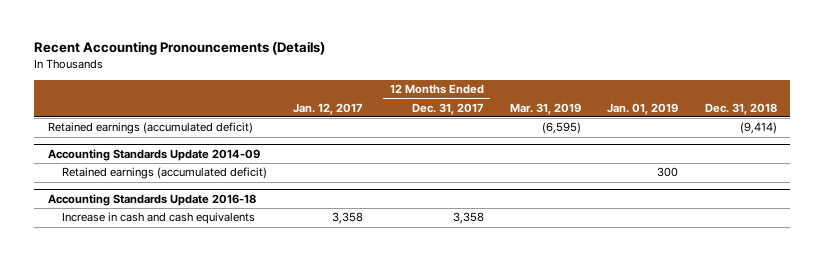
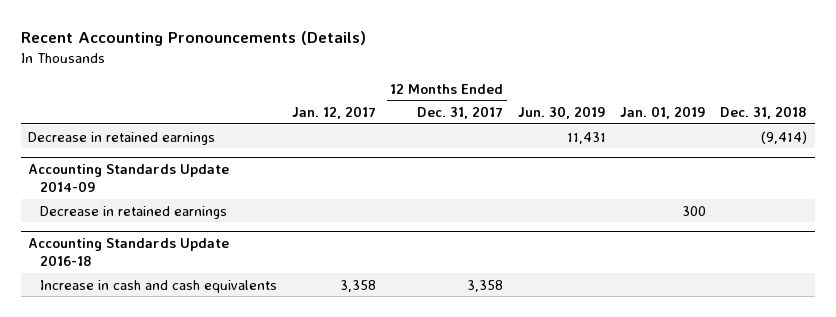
- | Jan. 12, 2017 | 12 Months Ended Dec. 31, 2017 | Mar. 31, 2019 | Jan. 01, 2019 | Dec. 31, 2018
+ | Jan. 12, 2017 | 12 Months Ended Dec. 31, 2017 | Jun. 30, 2019 | Jan. 01, 2019 | Dec. 31, 2018
- Retained earnings (accumulated deficit) | | | (6,595) | | (9,414)
+ Decrease in retained earnings | | | 11,431 | | (9,414)
@ Accounting Standards Update 2014-09
- Retained earnings (accumulated deficit) | | | | 300 |
+ Decrease in retained earnings | | | | 300 |

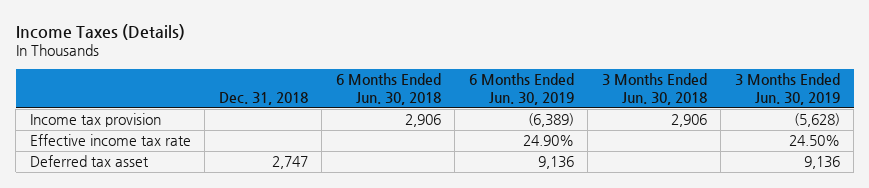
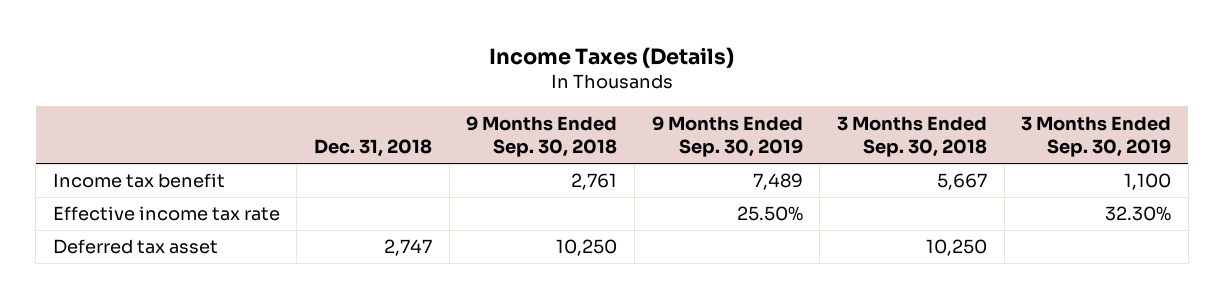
- | Dec. 31, 2018 | 6 Months Ended Jun. 30, 2018 | 6 Months Ended Jun. 30, 2019 | 3 Months Ended Jun. 30, 2018 | 3 Months Ended Jun. 30, 2019
+ | Dec. 31, 2018 | 9 Months Ended Sep. 30, 2018 | 9 Months Ended Sep. 30, 2019 | 3 Months Ended Sep. 30, 2018 | 3 Months Ended Sep. 30, 2019
- Income tax provision | | 2,906 | (6,389) | 2,906 | (5,628)
+ Income tax benefit | | 2,761 | 7,489 | 5,667 | 1,100

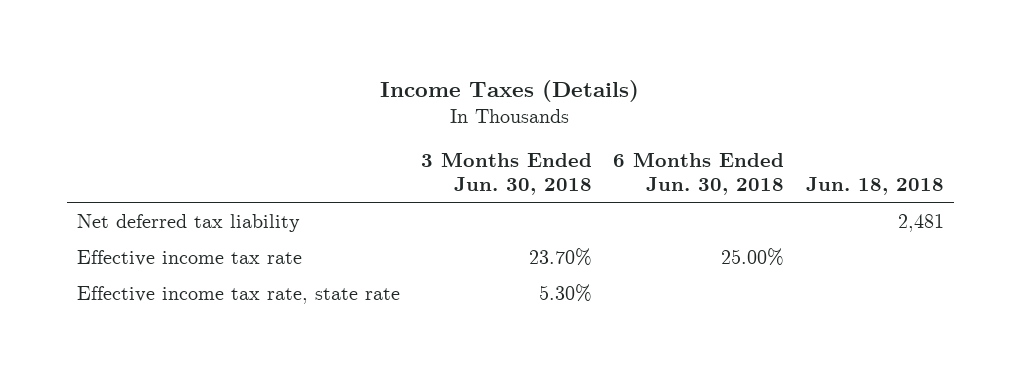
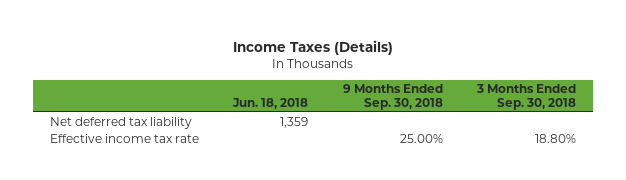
- | 3 Months Ended Jun. 30, 2018 | 6 Months Ended Jun. 30, 2018 | Jun. 18, 2018
+ | Jun. 18, 2018 | 9 Months Ended Sep. 30, 2018 | 3 Months Ended Sep. 30, 2018
- Net deferred tax liability | | | 2,481
+ Net deferred tax liability | 1,359 | |
- Effective income tax rate, state rate | 5.30% | |

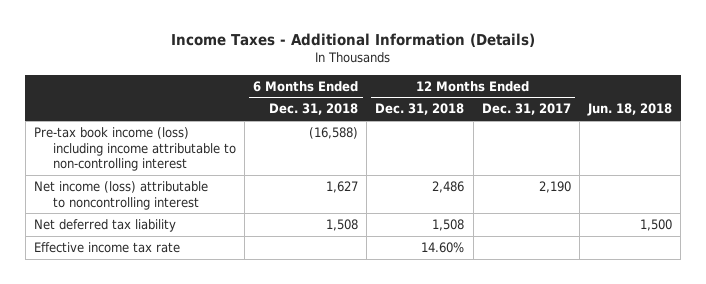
- Income Taxes (Details)
+ Income Taxes - Additional Information (Details)
- | Jun. 18, 2018 | 9 Months Ended Sep. 30, 2018 | 3 Months Ended Sep. 30, 2018
+ | 6 Months Ended Dec. 31, 2018 | 12 Months Ended Dec. 31, 2018 | 12 Months Ended Dec. 31, 2017 | Jun. 18, 2018
- Net deferred tax liability | 1,359 | |
+ Pre-tax book income (loss) including income attributable to non-controlling interest | (16,588) | | |
+ Net income (loss) attributable to noncontrolling interest | 1,627 | 2,486 | 2,190 |
+ Net deferred tax liability | 1,508 | 1,508 | | 1,500

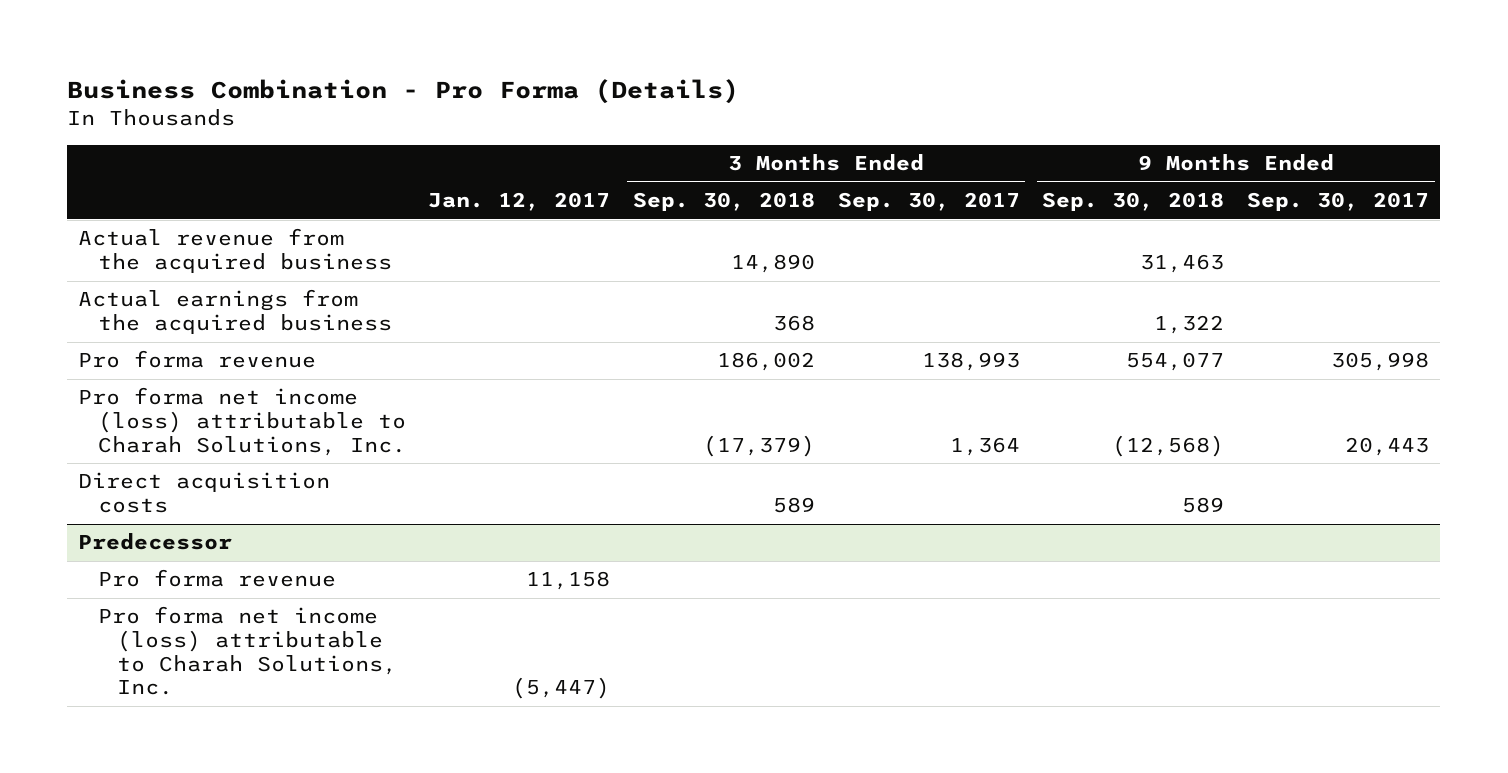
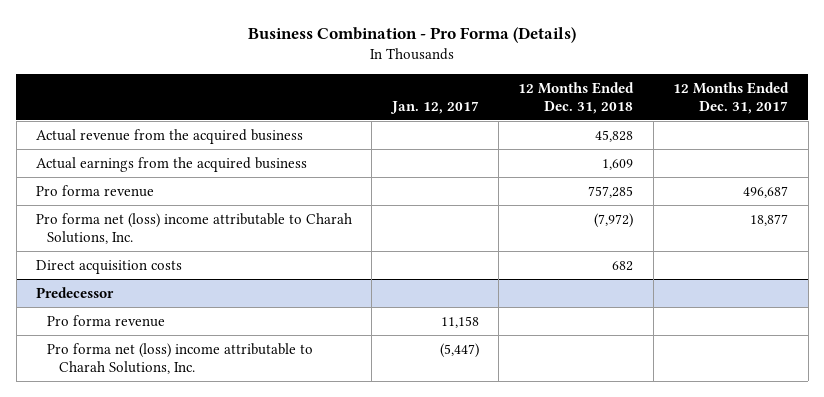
- | Jan. 12, 2017 | 3 Months Ended Sep. 30, 2018 | 3 Months Ended Sep. 30, 2017 | 9 Months Ended Sep. 30, 2018 | 9 Months Ended Sep. 30, 2017
+ | Jan. 12, 2017 | 12 Months Ended Dec. 31, 2018 | 12 Months Ended Dec. 31, 2017
- Pro forma net income (loss) attributable to Charah Solutions, Inc. | | (17,379) | 1,364 | (12,568) | 20,443
+ Pro forma net (loss) income attributable to Charah Solutions, Inc. | | (7,972) | 18,877
@ Predecessor
- Pro forma net income (loss) attributable to Charah Solutions, Inc. | (5,447) | | | |
+ Pro forma net (loss) income attributable to Charah Solutions, Inc. | (5,447) | |

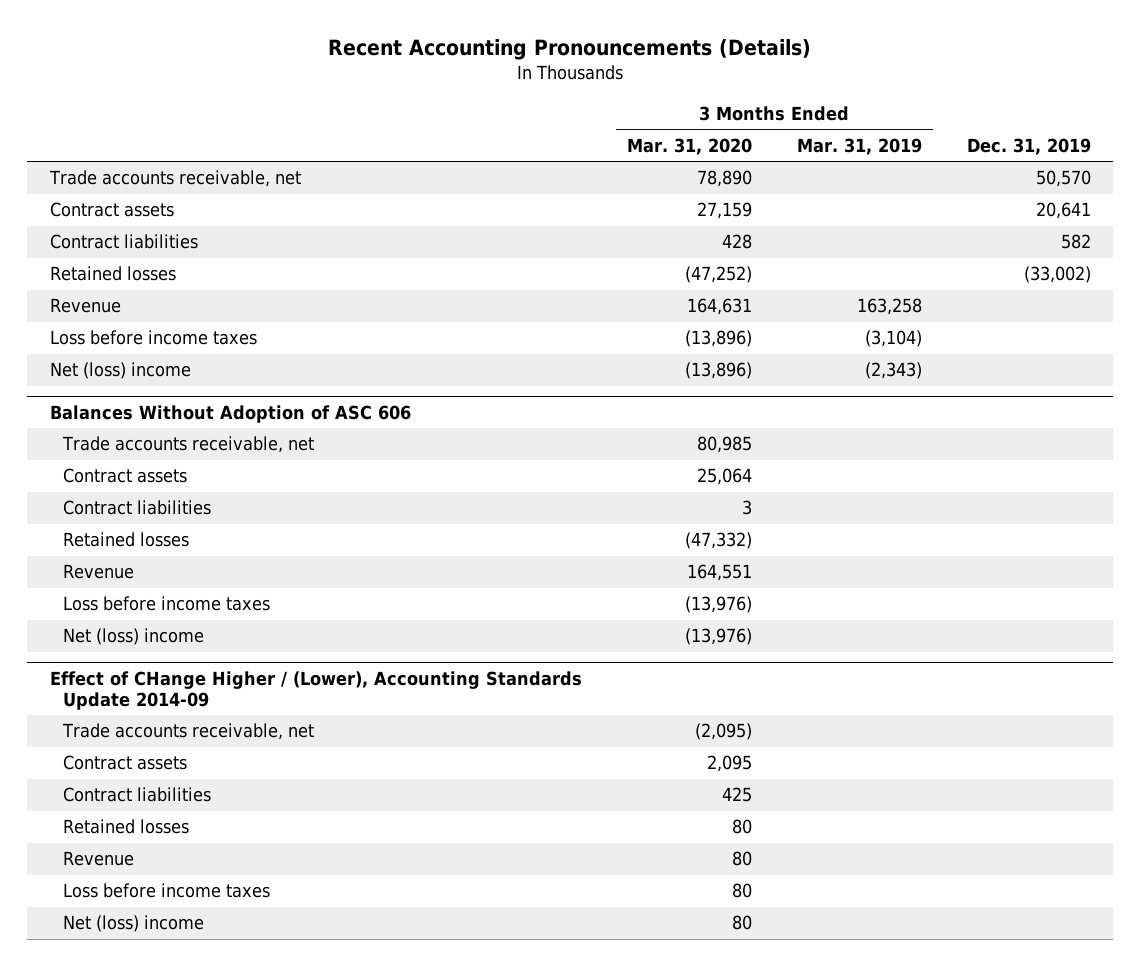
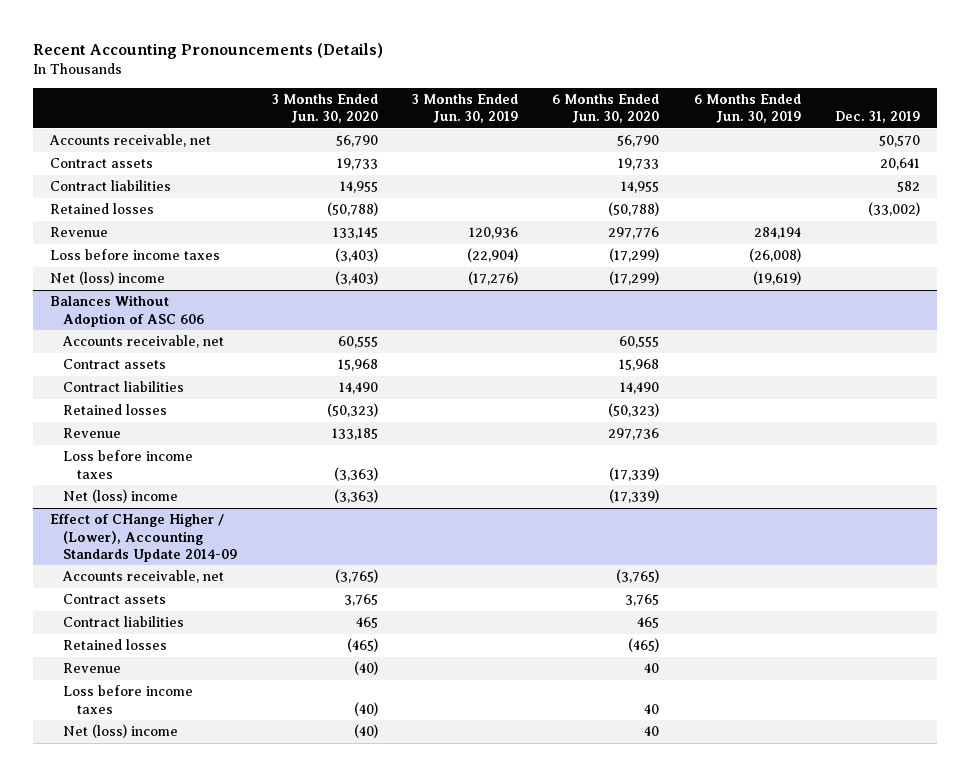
- | 3 Months Ended Mar. 31, 2020 | 3 Months Ended Mar. 31, 2019 | Dec. 31, 2019
+ | 3 Months Ended Jun. 30, 2020 | 3 Months Ended Jun. 30, 2019 | 6 Months Ended Jun. 30, 2020 | 6 Months Ended Jun. 30, 2019 | Dec. 31, 2019
- Trade accounts receivable, net | 78,890 | | 50,570
+ Accounts receivable, net | 56,790 | | 56,790 | | 50,570
@ Balances Without Adoption of ASC 606
- Trade accounts receivable, net | 80,985 | |
+ Accounts receivable, net | 60,555 | | 60,555 | |
@ Effect of CHange Higher / (Lower), Accounting Standards Update 2014-09
- Trade accounts receivable, net | (2,095) | |
+ Accounts receivable, net | (3,765) | | (3,765) | |

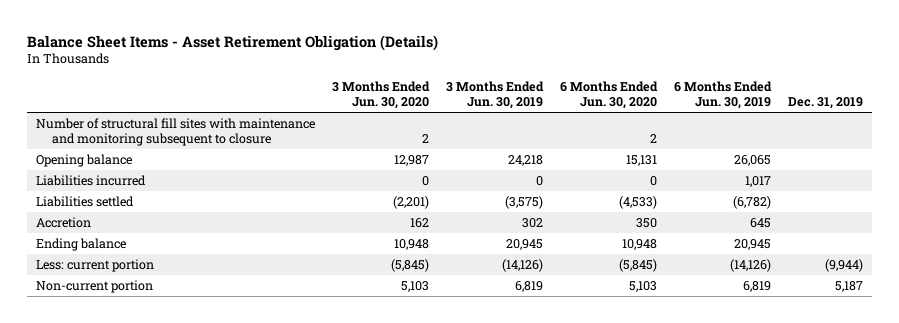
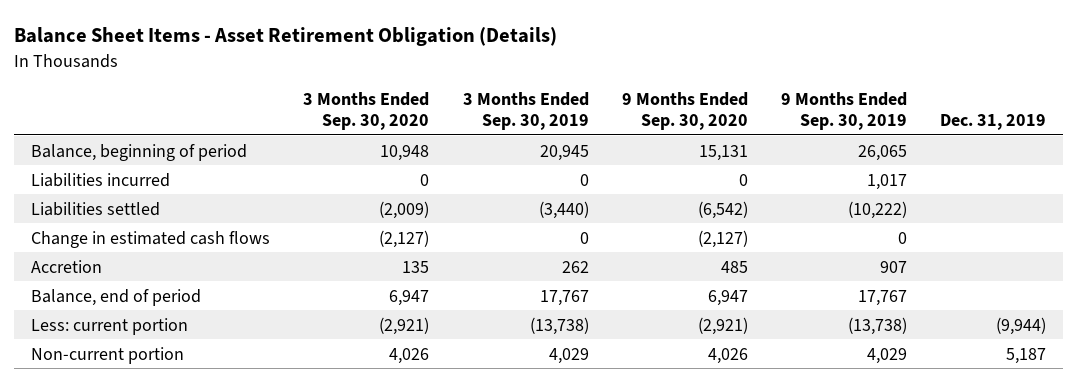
- | 3 Months Ended Jun. 30, 2020 | 3 Months Ended Jun. 30, 2019 | 6 Months Ended Jun. 30, 2020 | 6 Months Ended Jun. 30, 2019 | Dec. 31, 2019
+ | 3 Months Ended Sep. 30, 2020 | 3 Months Ended Sep. 30, 2019 | 9 Months Ended Sep. 30, 2020 | 9 Months Ended Sep. 30, 2019 | Dec. 31, 2019
- Number of structural fill sites with maintenance and monitoring subsequent to closure | 2 | | 2 | |
- Opening balance | 12,987 | 24,218 | 15,131 | 26,065 |
+ Balance, beginning of period | 10,948 | 20,945 | 15,131 | 26,065 |
+ Change in estimated cash flows | (2,127) | 0 | (2,127) | 0 |
- Ending balance | 10,948 | 20,945 | 10,948 | 20,945 |
+ Balance, end of period | 6,947 | 17,767 | 6,947 | 17,767 |

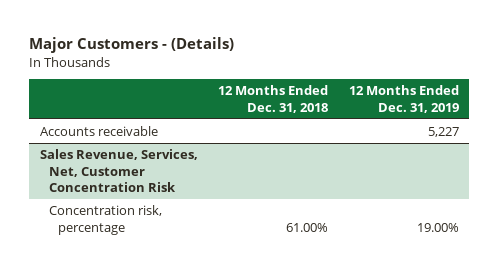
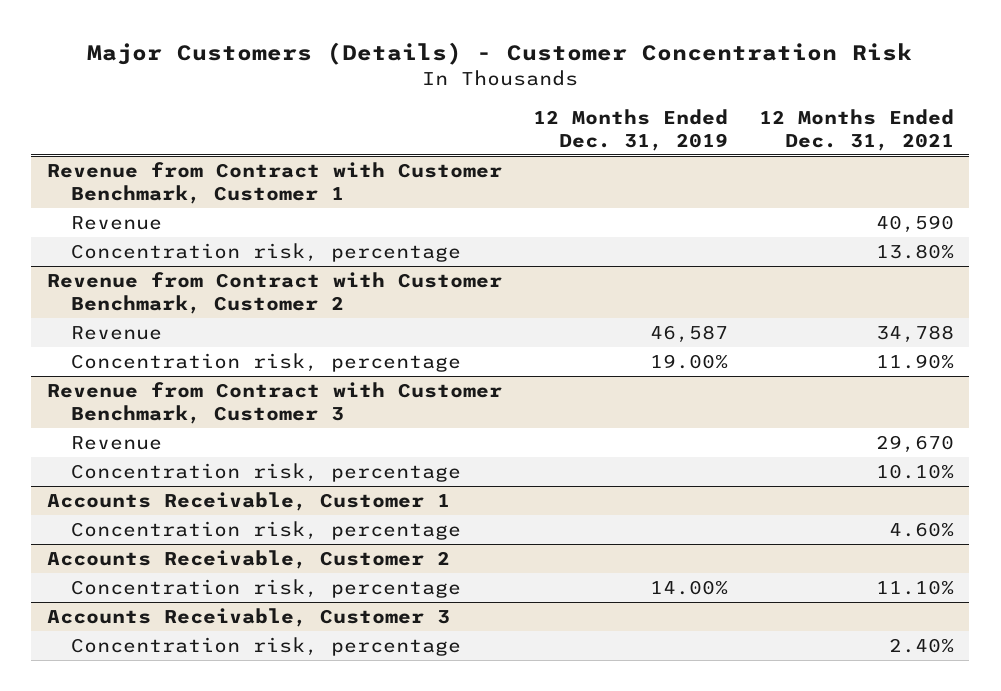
- Major Customers - (Details)
+ Major Customers (Details) - Customer Concentration Risk
- | 12 Months Ended Dec. 31, 2018 | 12 Months Ended Dec. 31, 2019
+ | 12 Months Ended Dec. 31, 2019 | 12 Months Ended Dec. 31, 2021
- Accounts receivable | | 5,227
- Sales Revenue, Services, Net, Customer Concentration Risk
+ Revenue from Contract with Customer Benchmark, Customer 1
+ Revenue | | 40,590
+ Concentration risk, percentage | | 13.80%
+ Revenue from Contract with Customer Benchmark, Customer 2
+ Revenue | 46,587 | 34,788
+ Revenue from Contract with Customer Benchmark, Customer 3
+ Revenue | | 29,670
+ Concentration risk, percentage | | 10.10%
+ Accounts Receivable, Customer 1
+ Concentration risk, percentage | | 4.60%
+ Accounts Receivable, Customer 2
+ Concentration risk, percentage | 14.00% | 11.10%
+ Accounts Receivable, Customer 3
+ Concentration risk, percentage | | 2.40%

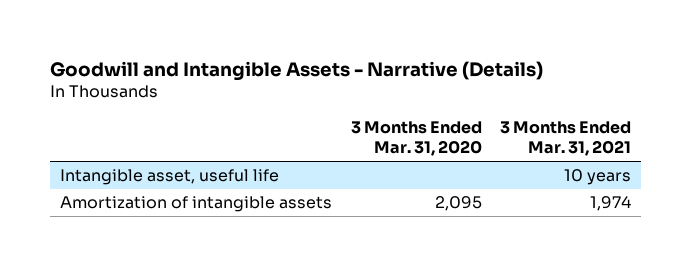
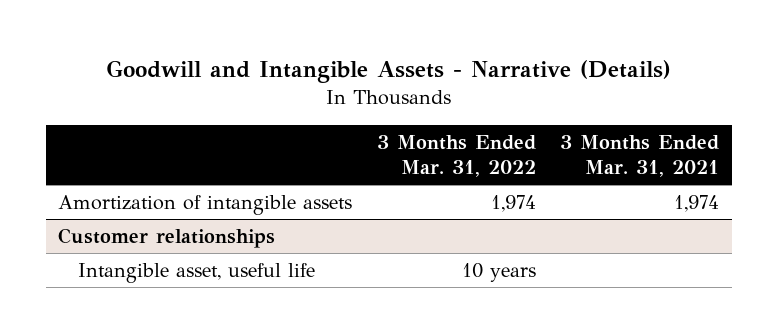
- | 3 Months Ended Mar. 31, 2020 | 3 Months Ended Mar. 31, 2021
+ | 3 Months Ended Mar. 31, 2022 | 3 Months Ended Mar. 31, 2021
- Intangible asset, useful life | | 10 years
+ Customer relationships
+ Intangible asset, useful life | 10 years |

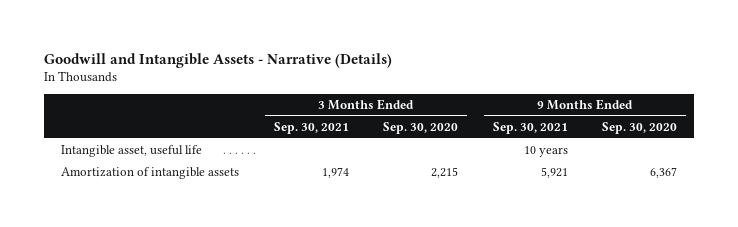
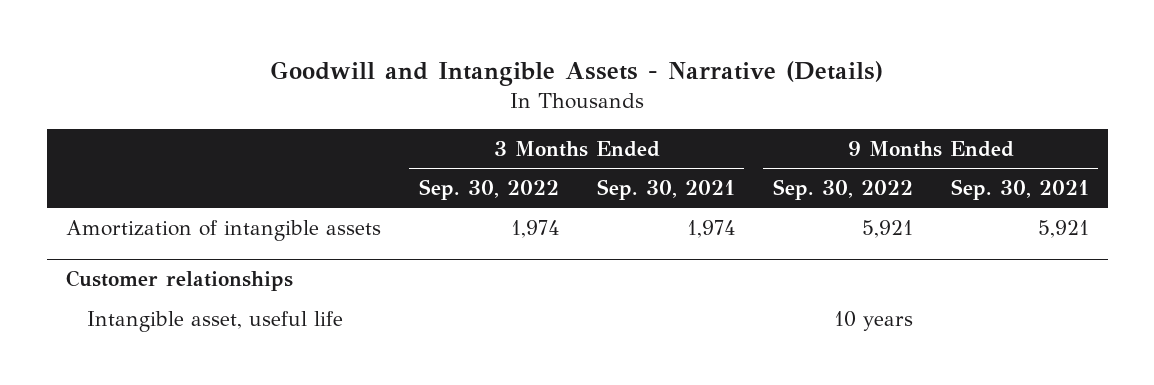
- | 3 Months Ended Sep. 30, 2021 | 3 Months Ended Sep. 30, 2020 | 9 Months Ended Sep. 30, 2021 | 9 Months Ended Sep. 30, 2020
+ | 3 Months Ended Sep. 30, 2022 | 3 Months Ended Sep. 30, 2021 | 9 Months Ended Sep. 30, 2022 | 9 Months Ended Sep. 30, 2021
- Intangible asset, useful life | | | 10 years |
+ Customer relationships
+ Intangible asset, useful life | | | 10 years |

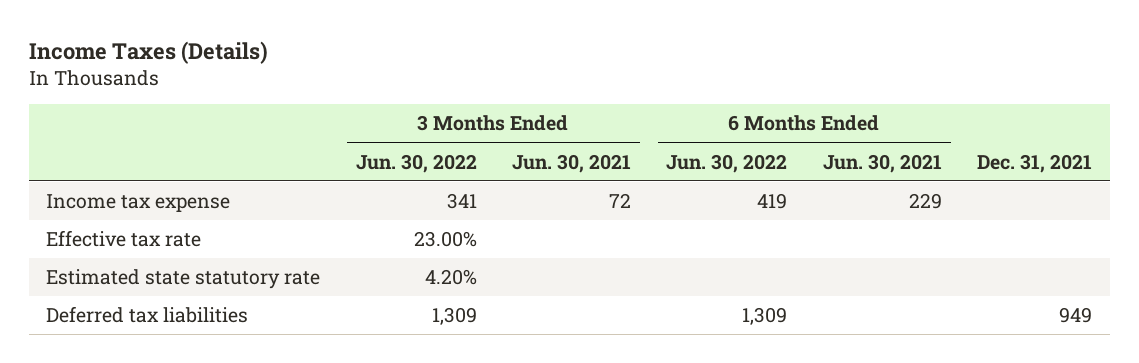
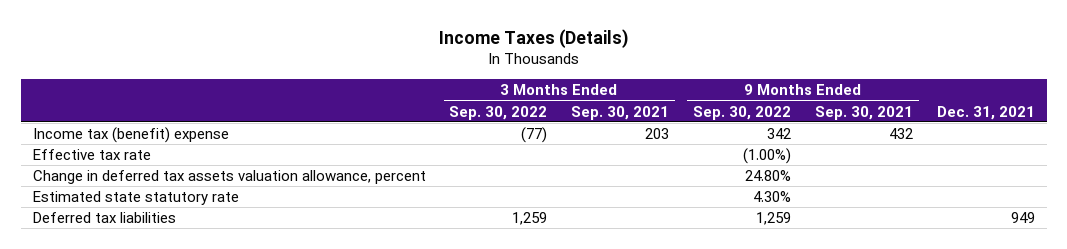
- | 3 Months Ended Jun. 30, 2022 | 3 Months Ended Jun. 30, 2021 | 6 Months Ended Jun. 30, 2022 | 6 Months Ended Jun. 30, 2021 | Dec. 31, 2021
+ | 3 Months Ended Sep. 30, 2022 | 3 Months Ended Sep. 30, 2021 | 9 Months Ended Sep. 30, 2022 | 9 Months Ended Sep. 30, 2021 | Dec. 31, 2021
- Income tax expense | 341 | 72 | 419 | 229 |
+ Income tax (benefit) expense | (77) | 203 | 342 | 432 |
+ Change in deferred tax assets valuation allowance, percent | | | 24.80% | |

